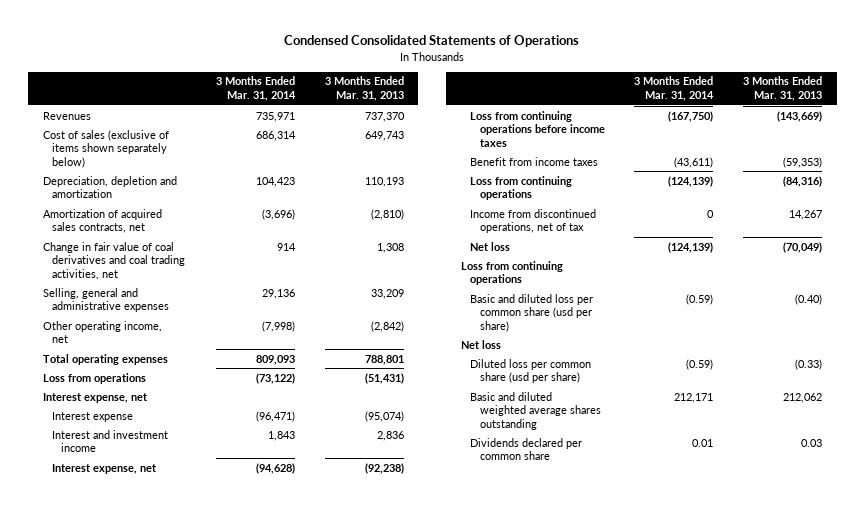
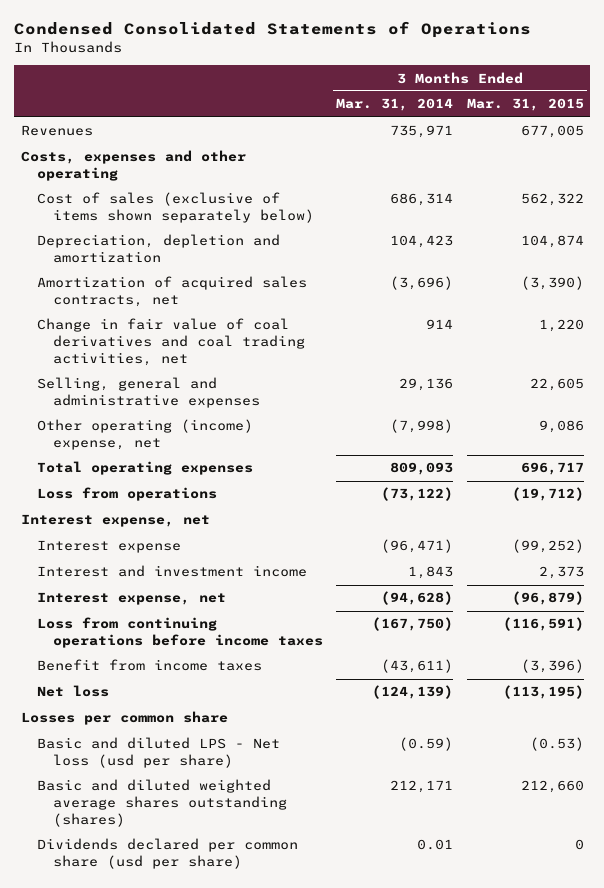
- | 3 Months Ended Mar. 31, 2014 | 3 Months Ended Mar. 31, 2013
+ | 3 Months Ended Mar. 31, 2014 | 3 Months Ended Mar. 31, 2015
+ Costs, expenses and other operating
- Other operating income, net | (7,998) | (2,842)
+ Other operating (income) expense, net | (7,998) | 9,086
- Loss from continuing operations | (124,139) | (84,316)
- Income from discontinued operations, net of tax | 0 | 14,267
- Loss from continuing operations
- Basic and diluted loss per common share (usd per share) | (0.59) | (0.40)
- Net loss
- Diluted loss per common share (usd per share) | (0.59) | (0.33)
- Basic and diluted weighted average shares outstanding | 212,171 | 212,062
- Dividends declared per common share | 0.01 | 0.03
+ Losses per common share
+ Basic and diluted LPS - Net loss (usd per share) | (0.59) | (0.53)
+ Basic and diluted weighted average shares outstanding (shares) | 212,171 | 212,660
+ Dividends declared per common share (usd per share) | 0.01 | 0

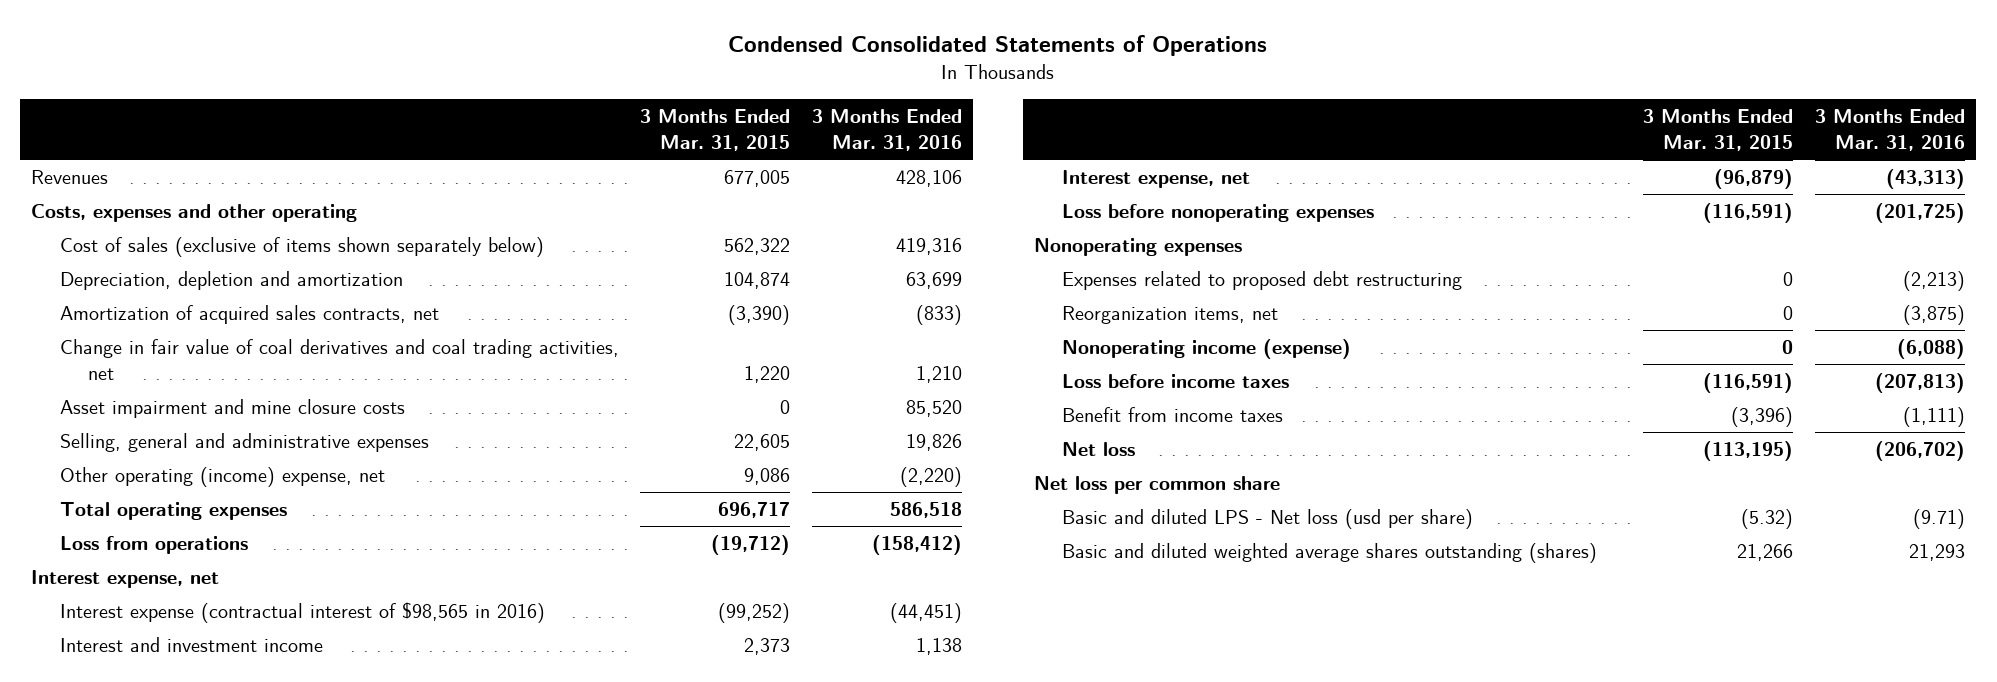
- | 3 Months Ended Mar. 31, 2014 | 3 Months Ended Mar. 31, 2015
+ | 3 Months Ended Mar. 31, 2015 | 3 Months Ended Mar. 31, 2016
+ Asset impairment and mine closure costs | 0 | 85,520
- Interest expense | (96,471) | (99,252)
+ Interest expense (contractual interest of $98,565 in 2016) | (99,252) | (44,451)
- Loss from continuing operations before income taxes | (167,750) | (116,591)
+ Loss before nonoperating expenses | (116,591) | (201,725)
+ Nonoperating expenses
+ Expenses related to proposed debt restructuring | 0 | (2,213)
+ Reorganization items, net | 0 | (3,875)
+ Nonoperating income (expense) | 0 | (6,088)
+ Loss before income taxes | (116,591) | (207,813)
- Losses per common share
- Basic and diluted LPS - Net loss (usd per share) | (0.59) | (0.53)
- Basic and diluted weighted average shares outstanding (shares) | 212,171 | 212,660
- Dividends declared per common share (usd per share) | 0.01 | 0
+ Net loss per common share
+ Basic and diluted LPS - Net loss (usd per share) | (5.32) | (9.71)
+ Basic and diluted weighted average shares outstanding (shares) | 21,266 | 21,293

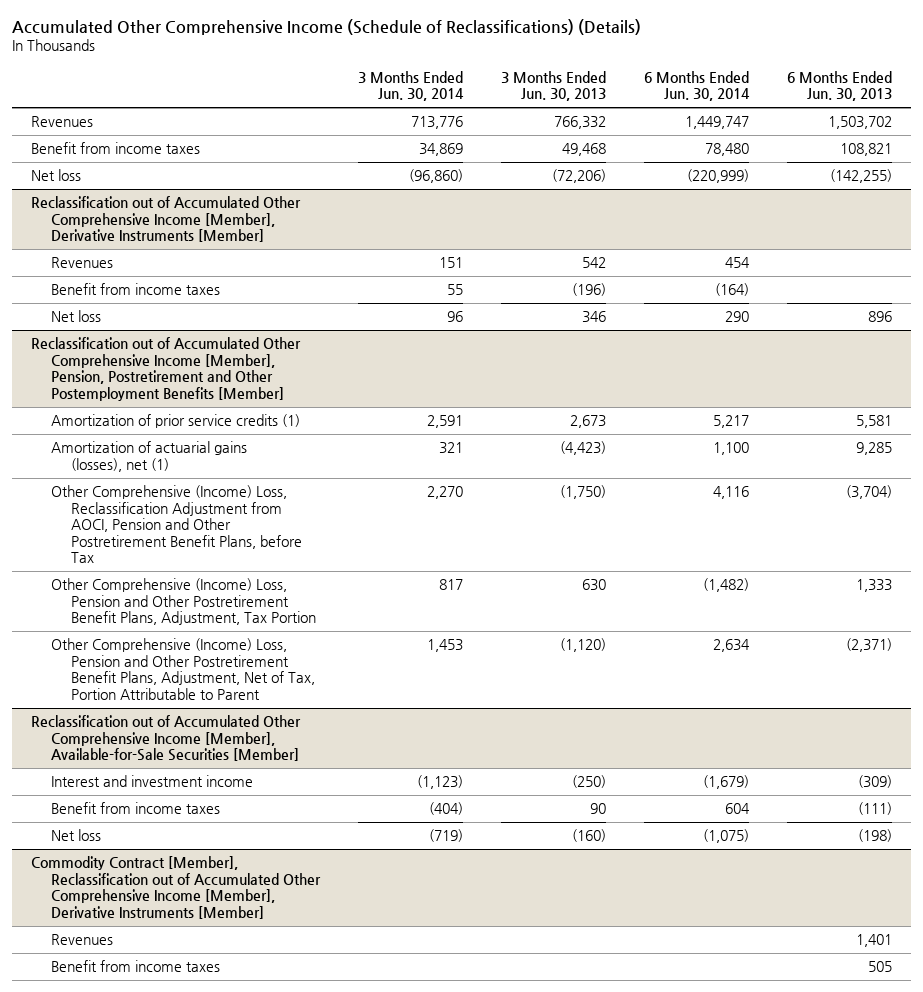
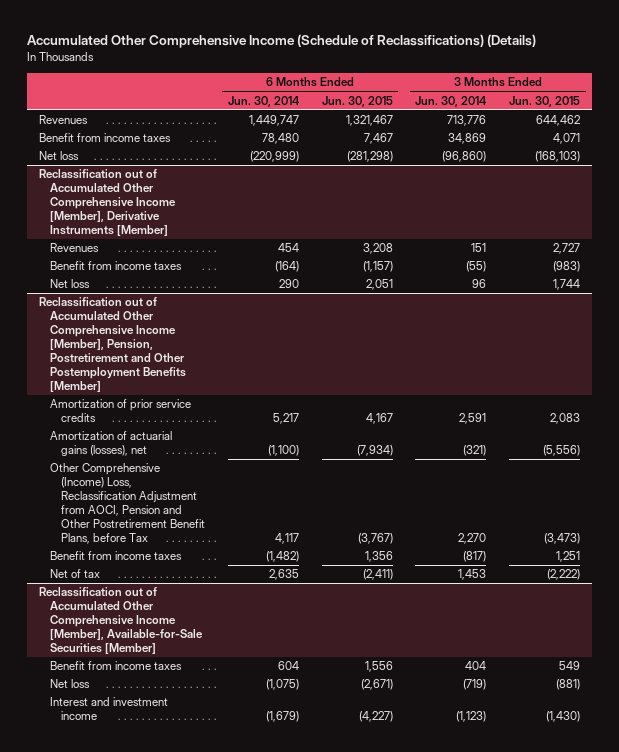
- | 3 Months Ended Jun. 30, 2014 | 3 Months Ended Jun. 30, 2013 | 6 Months Ended Jun. 30, 2014 | 6 Months Ended Jun. 30, 2013
+ | 6 Months Ended Jun. 30, 2014 | 6 Months Ended Jun. 30, 2015 | 3 Months Ended Jun. 30, 2014 | 3 Months Ended Jun. 30, 2015
@ Reclassification out of Accumulated Other Comprehensive Income [Member], Derivative Instruments [Member]
- Benefit from income taxes | 55 | (196) | (164) |
+ Benefit from income taxes | (164) | (1,157) | (55) | (983)
@ Reclassification out of Accumulated Other Comprehensive Income [Member], Pension, Postretirement and Other Postemployment Benefits [Member]
- Amortization of prior service credits (1) | 2,591 | 2,673 | 5,217 | 5,581
- Amortization of actuarial gains (losses), net (1) | 321 | (4,423) | 1,100 | 9,285
- Other Comprehensive (Income) Loss, Reclassification Adjustment from AOCI, Pension and Other Postretirement Benefit Plans, before Tax | 2,270 | (1,750) | 4,116 | (3,704)
- Other Comprehensive (Income) Loss, Pension and Other Postretirement Benefit Plans, Adjustment, Tax Portion | 817 | 630 | (1,482) | 1,333
- Other Comprehensive (Income) Loss, Pension and Other Postretirement Benefit Plans, Adjustment, Net of Tax, Portion Attributable to Parent | 1,453 | (1,120) | 2,634 | (2,371)
+ Amortization of prior service credits | 5,217 | 4,167 | 2,591 | 2,083
+ Amortization of actuarial gains (losses), net | (1,100) | (7,934) | (321) | (5,556)
+ Other Comprehensive (Income) Loss, Reclassification Adjustment from AOCI, Pension and Other Postretirement Benefit Plans, before Tax | 4,117 | (3,767) | 2,270 | (3,473)
+ Benefit from income taxes | (1,482) | 1,356 | (817) | 1,251
+ Net of tax | 2,635 | (2,411) | 1,453 | (2,222)
@ Reclassification out of Accumulated Other Comprehensive Income [Member], Available-for-Sale Securities [Member]
- Benefit from income taxes | (404) | 90 | 604 | (111)
+ Benefit from income taxes | 604 | 1,556 | 404 | 549
- Commodity Contract [Member], Reclassification out of Accumulated Other Comprehensive Income [Member], Derivative Instruments [Member]
- Revenues | | | | 1,401
- Benefit from income taxes | | | | 505
@ Reclassification out of Accumulated Other Comprehensive Income [Member], Available-for-Sale Securities [Member]
moved down: Interest and investment income | (1,679) | (4,227) | (1,123) | (1,430)

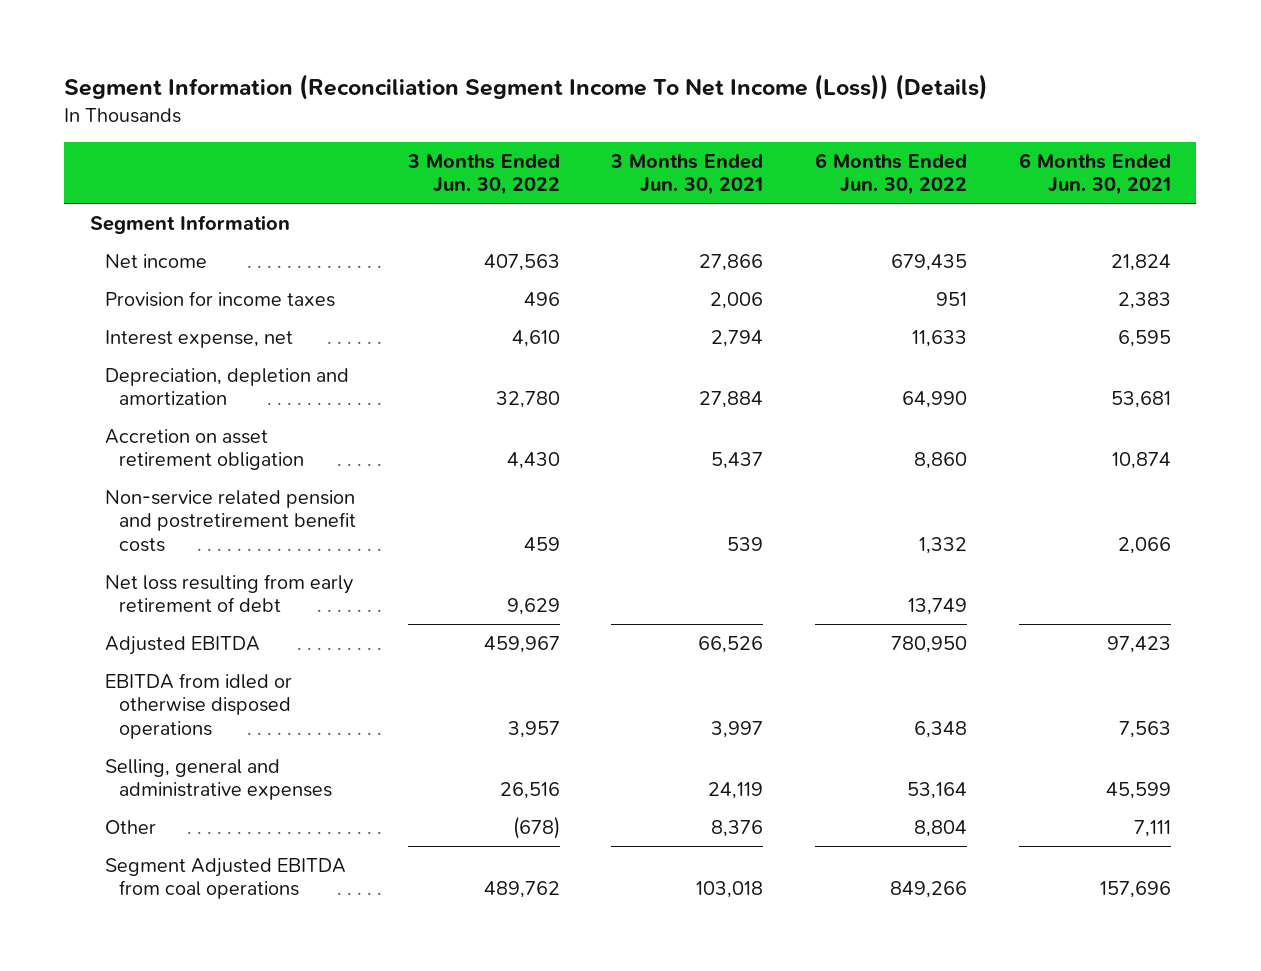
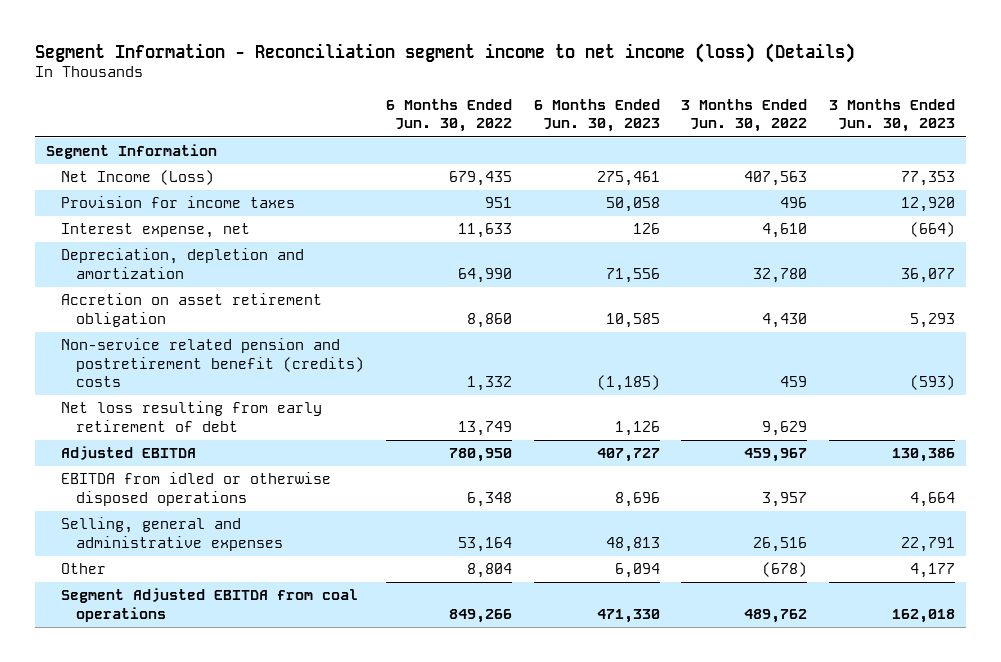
- Segment Information (Reconciliation Segment Income To Net Income (Loss)) (Details)
+ Segment Information - Reconciliation segment income to net income (loss) (Details)
- | 3 Months Ended Jun. 30, 2022 | 3 Months Ended Jun. 30, 2021 | 6 Months Ended Jun. 30, 2022 | 6 Months Ended Jun. 30, 2021
+ | 6 Months Ended Jun. 30, 2022 | 6 Months Ended Jun. 30, 2023 | 3 Months Ended Jun. 30, 2022 | 3 Months Ended Jun. 30, 2023
- Net income | 407,563 | 27,866 | 679,435 | 21,824
+ Net Income (Loss) | 679,435 | 275,461 | 407,563 | 77,353
- Non-service related pension and postretirement benefit costs | 459 | 539 | 1,332 | 2,066
+ Non-service related pension and postretirement benefit (credits) costs | 1,332 | (1,185) | 459 | (593)

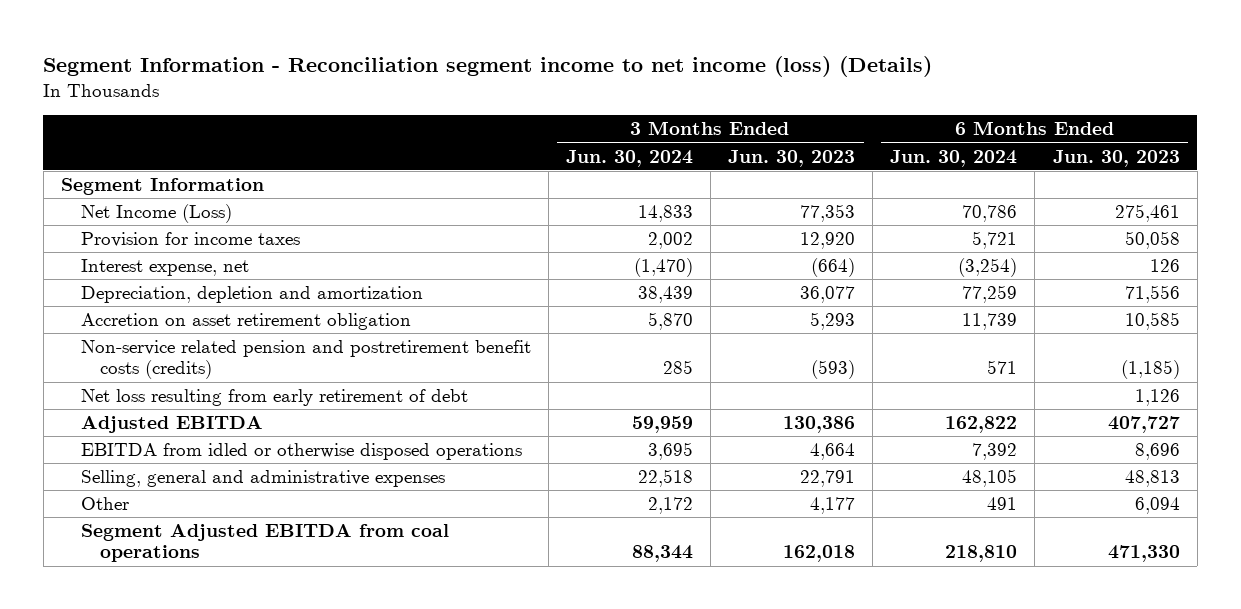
- | 6 Months Ended Jun. 30, 2022 | 6 Months Ended Jun. 30, 2023 | 3 Months Ended Jun. 30, 2022 | 3 Months Ended Jun. 30, 2023
+ | 3 Months Ended Jun. 30, 2024 | 3 Months Ended Jun. 30, 2023 | 6 Months Ended Jun. 30, 2024 | 6 Months Ended Jun. 30, 2023
- Non-service related pension and postretirement benefit (credits) costs | 1,332 | (1,185) | 459 | (593)
+ Non-service related pension and postretirement benefit costs (credits) | 285 | (593) | 571 | (1,185)

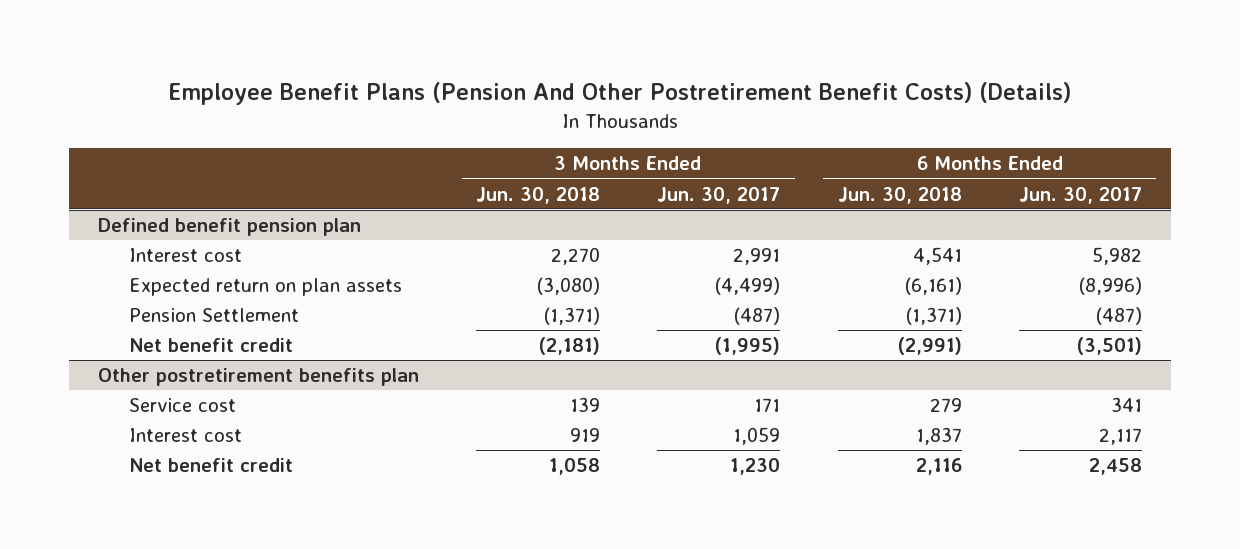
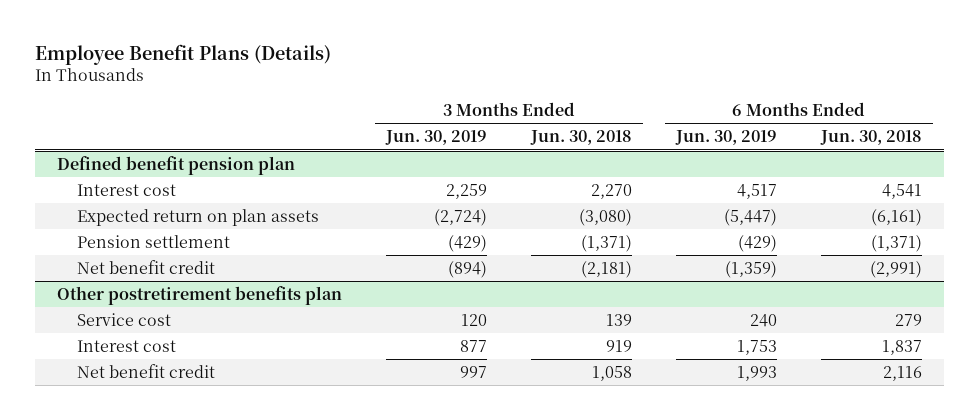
- Employee Benefit Plans (Pension And Other Postretirement Benefit Costs) (Details)
+ Employee Benefit Plans (Details)
- | 3 Months Ended Jun. 30, 2018 | 3 Months Ended Jun. 30, 2017 | 6 Months Ended Jun. 30, 2018 | 6 Months Ended Jun. 30, 2017
+ | 3 Months Ended Jun. 30, 2019 | 3 Months Ended Jun. 30, 2018 | 6 Months Ended Jun. 30, 2019 | 6 Months Ended Jun. 30, 2018
@ Defined benefit pension plan
- Pension Settlement | (1,371) | (487) | (1,371) | (487)
+ Pension settlement | (429) | (1,371) | (429) | (1,371)

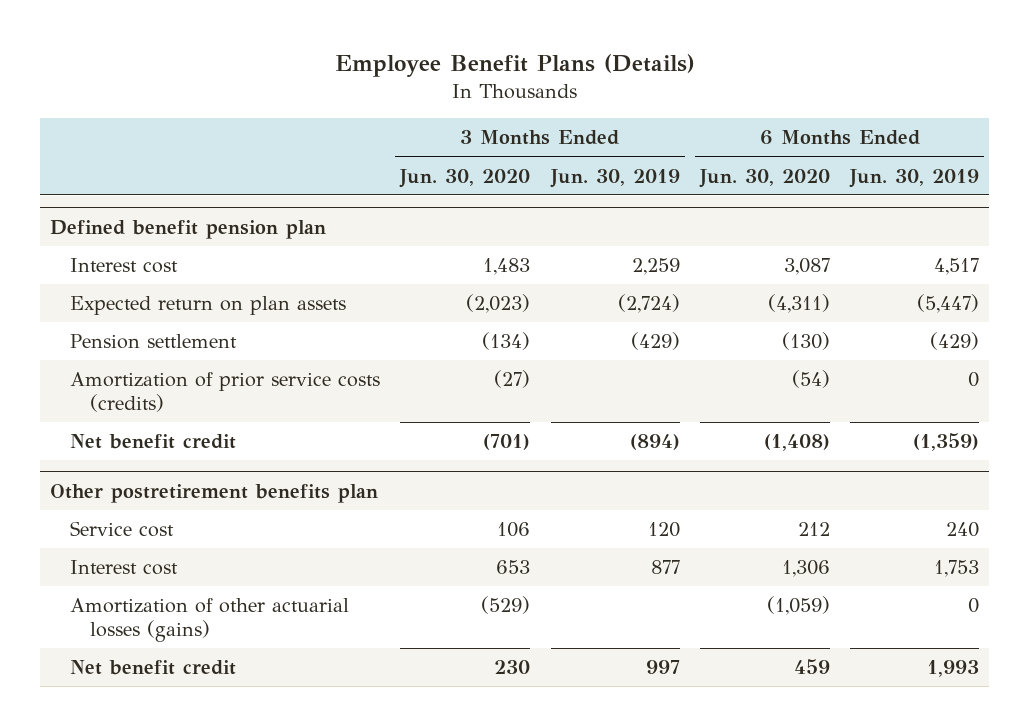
- | 3 Months Ended Jun. 30, 2019 | 3 Months Ended Jun. 30, 2018 | 6 Months Ended Jun. 30, 2019 | 6 Months Ended Jun. 30, 2018
+ | 3 Months Ended Jun. 30, 2020 | 3 Months Ended Jun. 30, 2019 | 6 Months Ended Jun. 30, 2020 | 6 Months Ended Jun. 30, 2019
@ Defined benefit pension plan
+ Amortization of prior service costs (credits) | (27) | | (54) | 0
@ Other postretirement benefits plan
+ Amortization of other actuarial losses (gains) | (529) | | (1,059) | 0

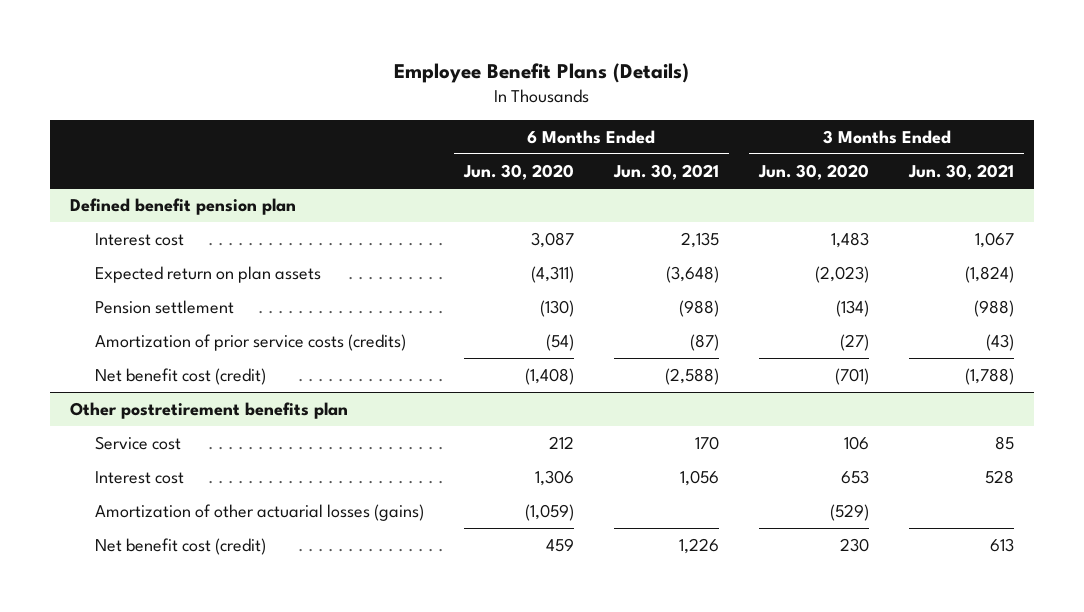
- | 3 Months Ended Jun. 30, 2020 | 3 Months Ended Jun. 30, 2019 | 6 Months Ended Jun. 30, 2020 | 6 Months Ended Jun. 30, 2019
+ | 6 Months Ended Jun. 30, 2020 | 6 Months Ended Jun. 30, 2021 | 3 Months Ended Jun. 30, 2020 | 3 Months Ended Jun. 30, 2021
@ Defined benefit pension plan
- Net benefit credit | (701) | (894) | (1,408) | (1,359)
+ Net benefit cost (credit) | (1,408) | (2,588) | (701) | (1,788)
@ Other postretirement benefits plan
- Net benefit credit | 230 | 997 | 459 | 1,993
+ Net benefit cost (credit) | 459 | 1,226 | 230 | 613

